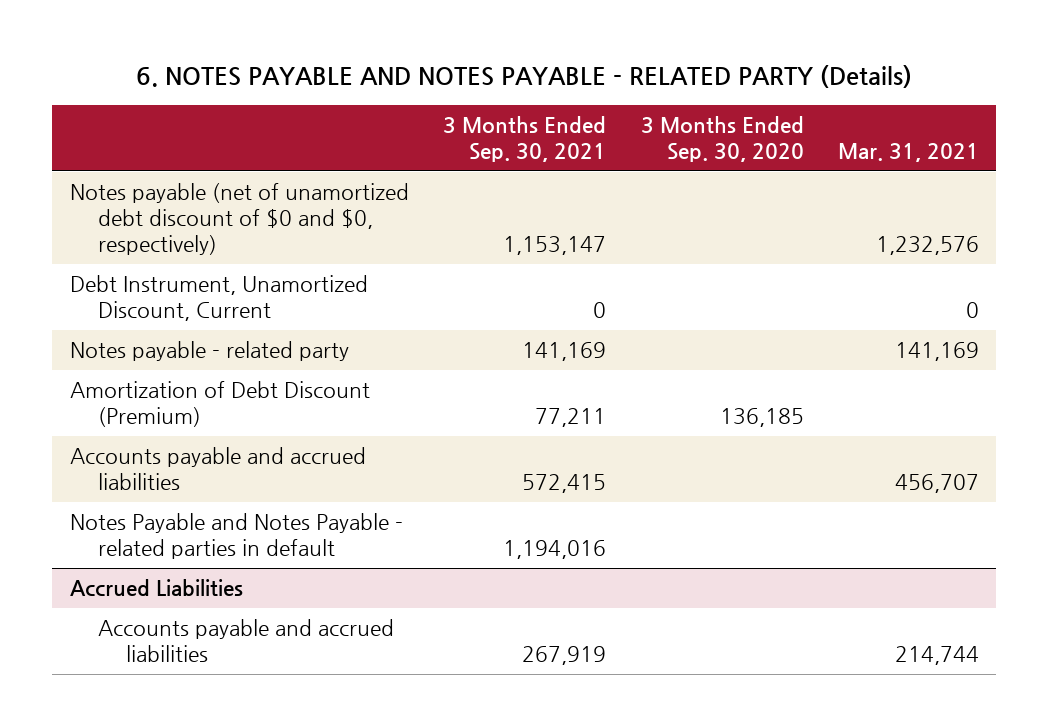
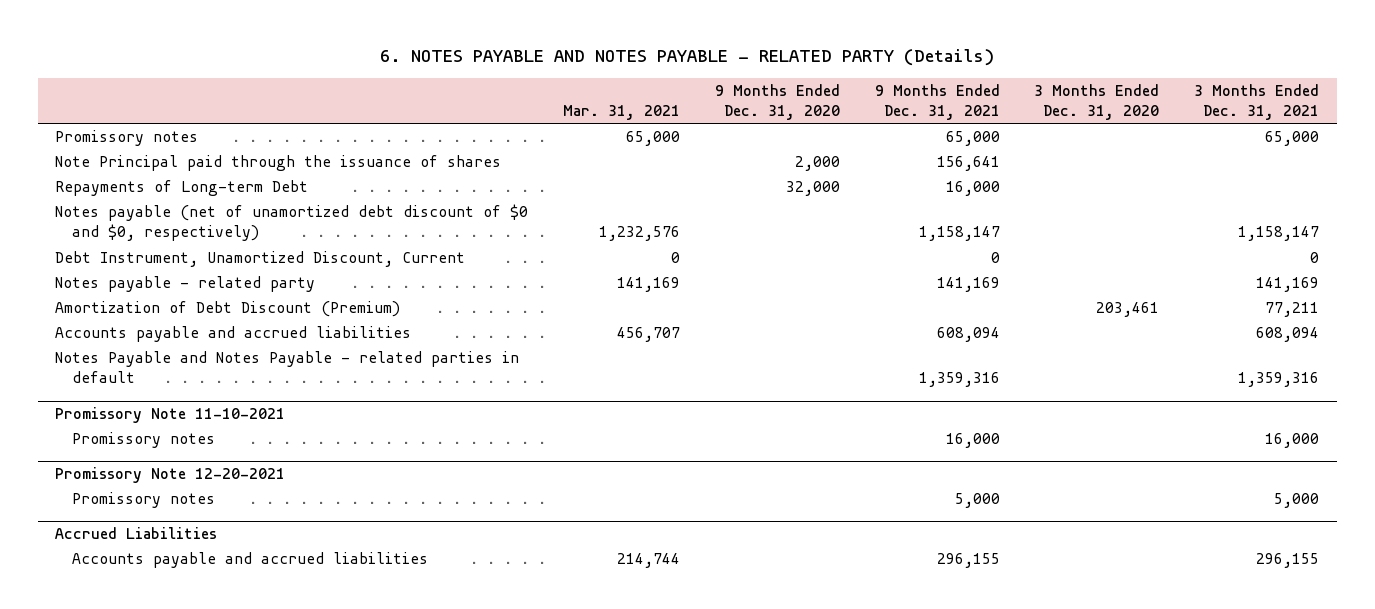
- | 3 Months Ended Sep. 30, 2021 | 3 Months Ended Sep. 30, 2020 | Mar. 31, 2021
+ | Mar. 31, 2021 | 9 Months Ended Dec. 31, 2020 | 9 Months Ended Dec. 31, 2021 | 3 Months Ended Dec. 31, 2020 | 3 Months Ended Dec. 31, 2021
+ Promissory notes | 65,000 | | 65,000 | | 65,000
+ Note Principal paid through the issuance of shares | | 2,000 | 156,641 | |
+ Repayments of Long-term Debt | | 32,000 | 16,000 | |
+ Promissory Note 11-10-2021
+ Promissory notes | | | 16,000 | | 16,000
+ Promissory Note 12-20-2021
+ Promissory notes | | | 5,000 | | 5,000

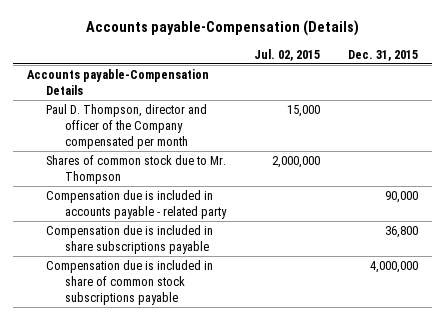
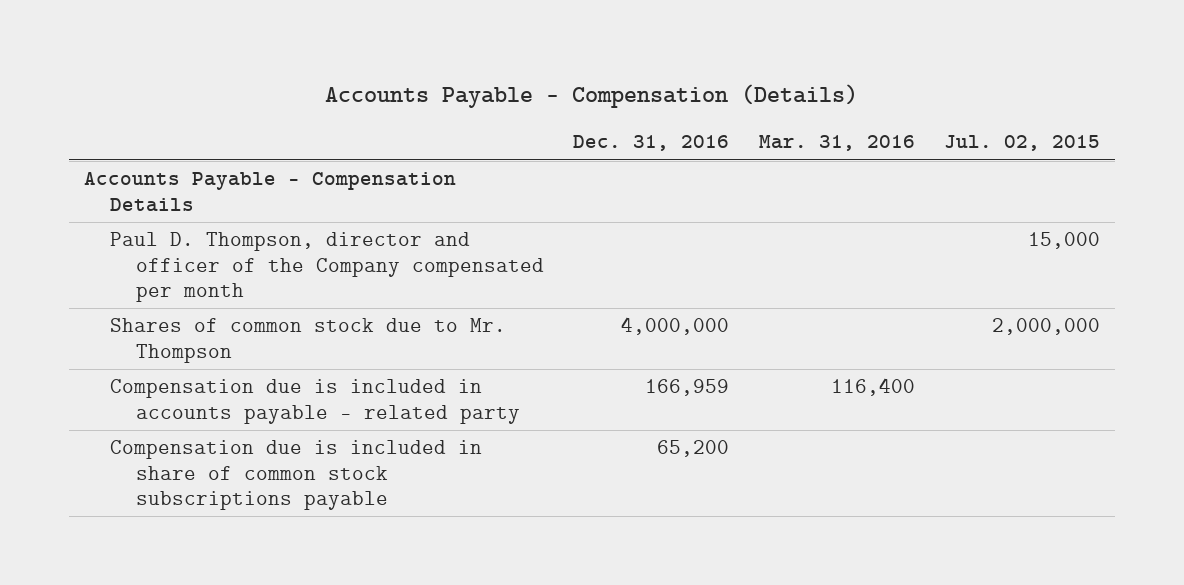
- Accounts payable-Compensation (Details)
+ Accounts Payable - Compensation (Details)
- | Jul. 02, 2015 | Dec. 31, 2015
+ | Dec. 31, 2016 | Mar. 31, 2016 | Jul. 02, 2015
- Accounts payable-Compensation Details
+ Accounts Payable - Compensation Details
- Compensation due is included in share subscriptions payable | | 36,800

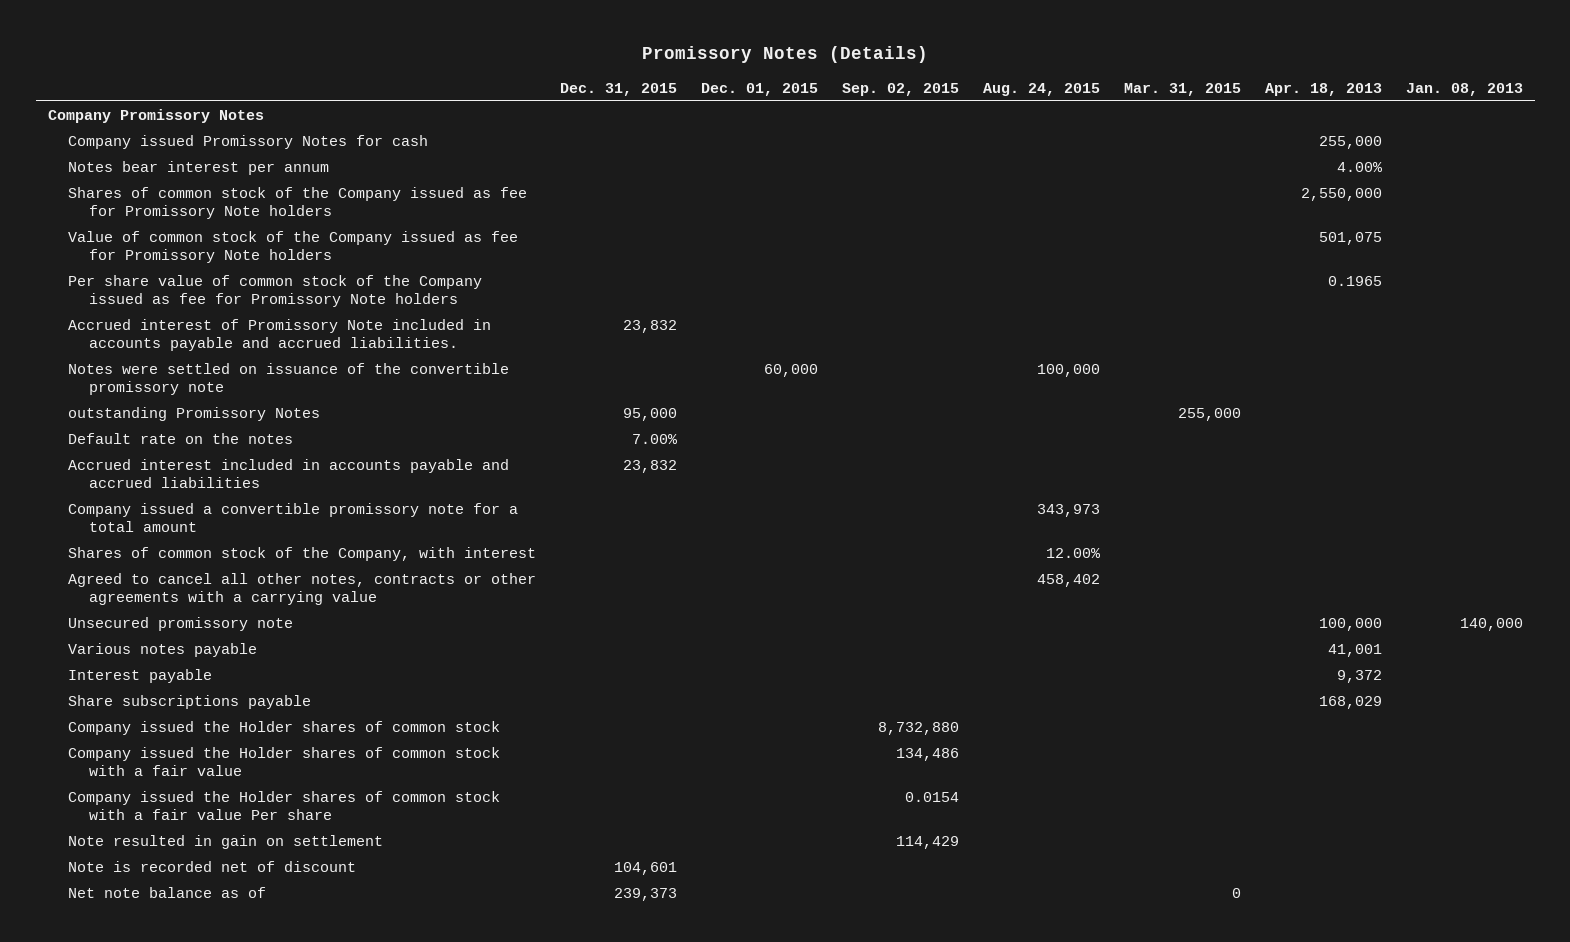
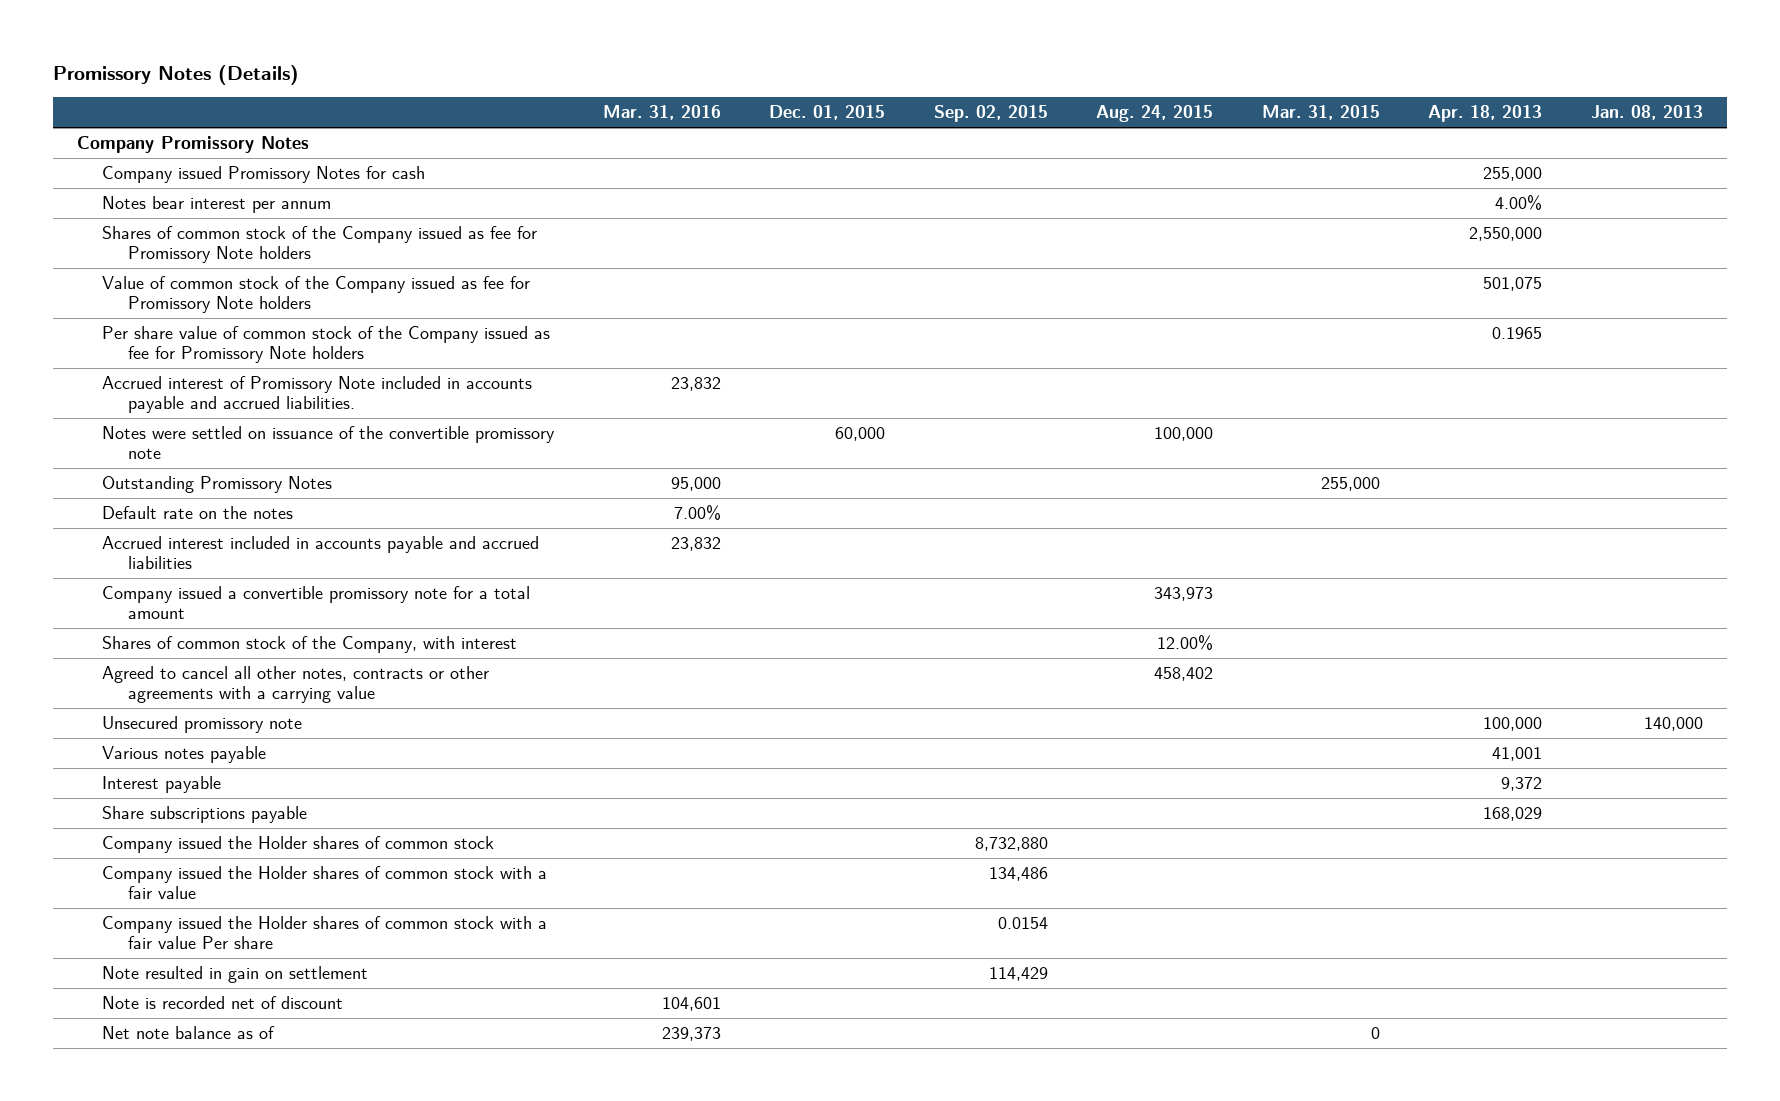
- | Dec. 31, 2015 | Dec. 01, 2015 | Sep. 02, 2015 | Aug. 24, 2015 | Mar. 31, 2015 | Apr. 18, 2013 | Jan. 08, 2013
+ | Mar. 31, 2016 | Dec. 01, 2015 | Sep. 02, 2015 | Aug. 24, 2015 | Mar. 31, 2015 | Apr. 18, 2013 | Jan. 08, 2013
- outstanding Promissory Notes | 95,000 | | | | 255,000 | |
+ Outstanding Promissory Notes | 95,000 | | | | 255,000 | |

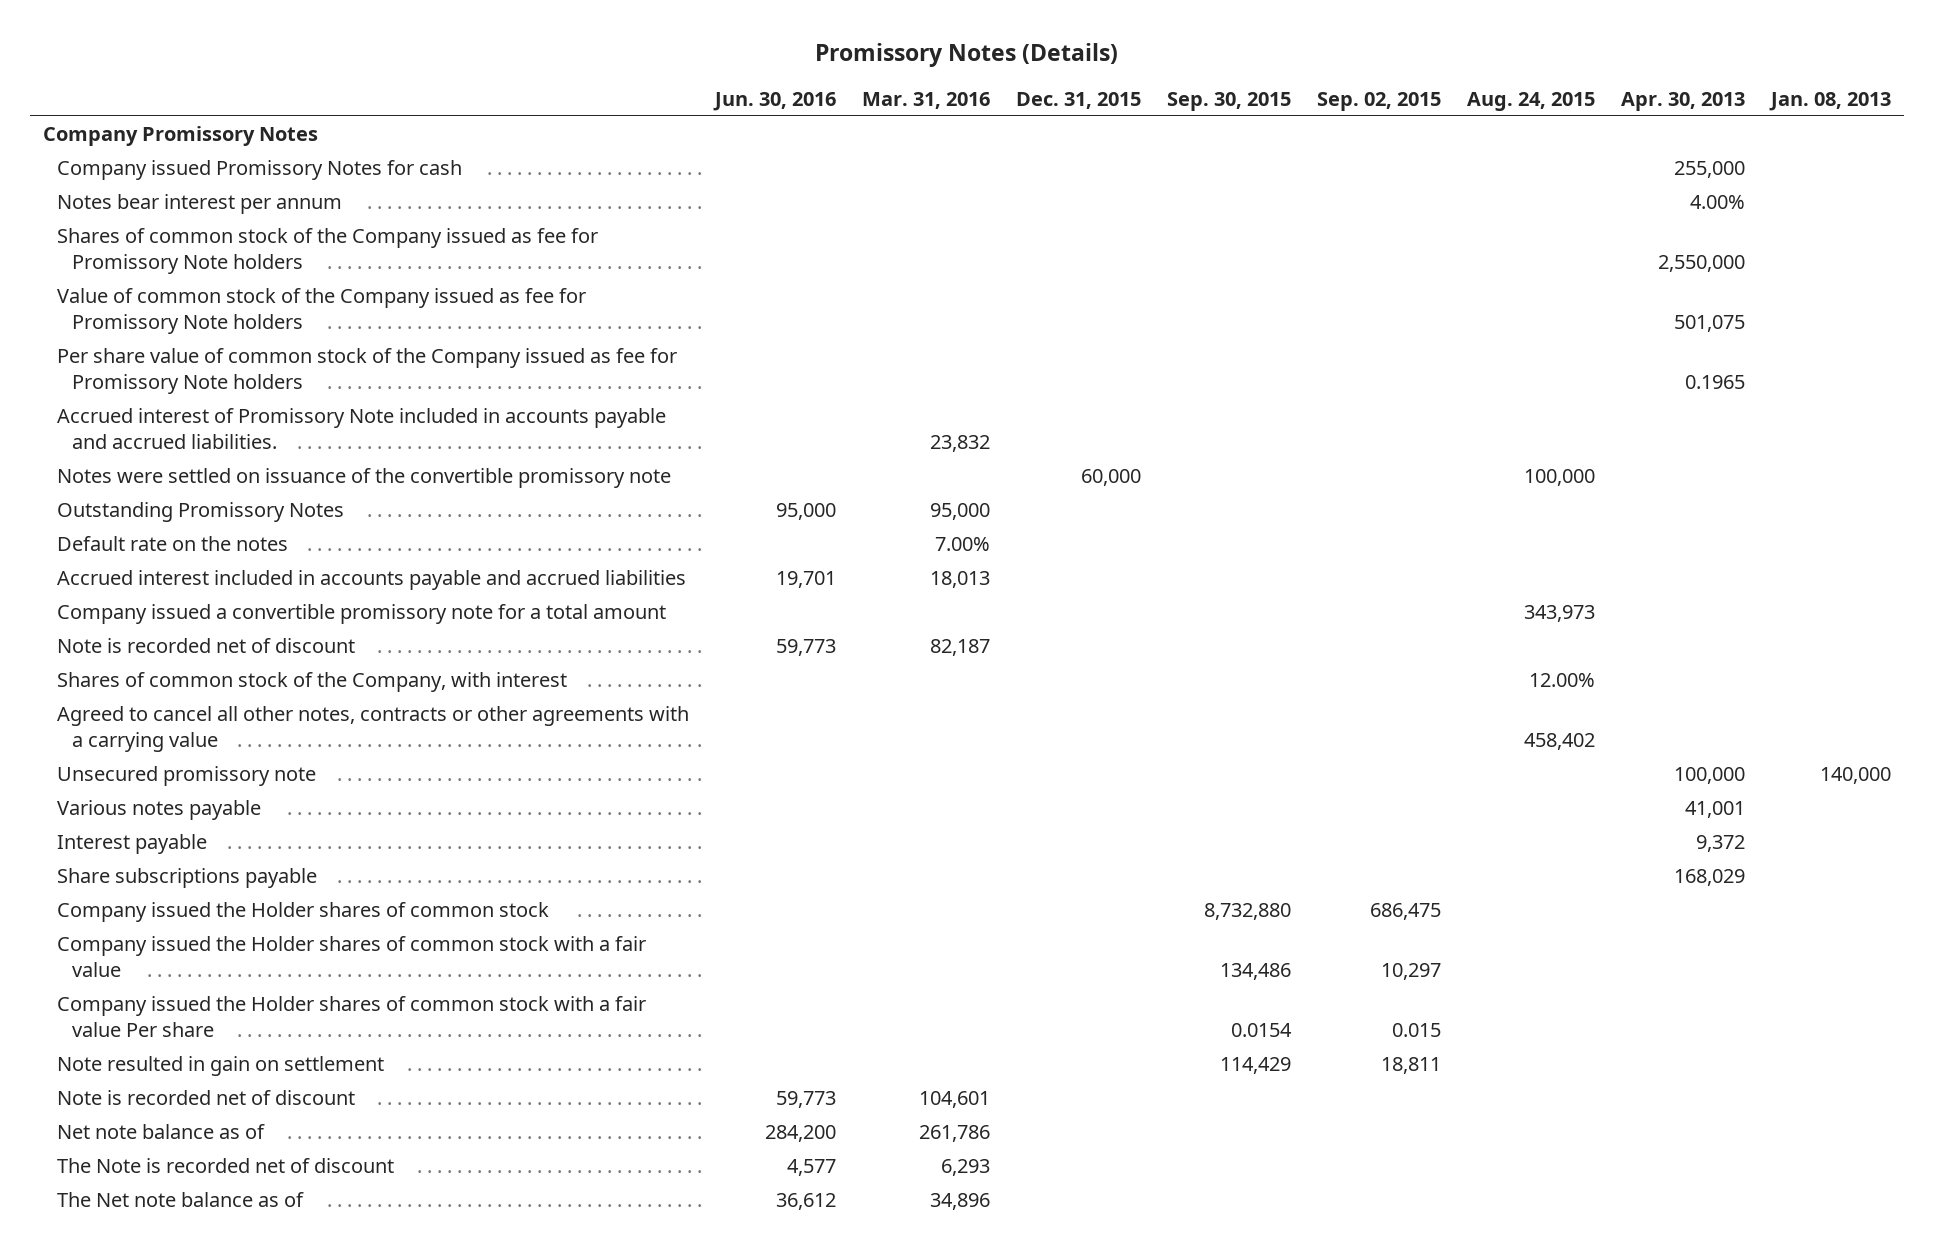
- | Mar. 31, 2016 | Dec. 01, 2015 | Sep. 02, 2015 | Aug. 24, 2015 | Mar. 31, 2015 | Apr. 18, 2013 | Jan. 08, 2013
+ | Jun. 30, 2016 | Mar. 31, 2016 | Dec. 31, 2015 | Sep. 30, 2015 | Sep. 02, 2015 | Aug. 24, 2015 | Apr. 30, 2013 | Jan. 08, 2013
- Accrued interest included in accounts payable and accrued liabilities | 23,832 | | | | | |
+ Accrued interest included in accounts payable and accrued liabilities | 19,701 | 18,013 | | | | | |
+ Note is recorded net of discount | 59,773 | 82,187 | | | | | |
- Company issued the Holder shares of common stock | | | 8,732,880 | | | |
- Company issued the Holder shares of common stock with a fair value | | | 134,486 | | | |
- Company issued the Holder shares of common stock with a fair value Per share | | | 0.0154 | | | |
- Note resulted in gain on settlement | | | 114,429 | | | |
+ Company issued the Holder shares of common stock | | | | 8,732,880 | 686,475 | | |
+ Company issued the Holder shares of common stock with a fair value | | | | 134,486 | 10,297 | | |
+ Company issued the Holder shares of common stock with a fair value Per share | | | | 0.0154 | 0.015 | | |
+ Note resulted in gain on settlement | | | | 114,429 | 18,811 | | |
- Net note balance as of | 239,373 | | | | 0 | |
+ Net note balance as of | 284,200 | 261,786 | | | | | |
+ The Note is recorded net of discount | 4,577 | 6,293 | | | | | |
+ The Net note balance as of | 36,612 | 34,896 | | | | | |

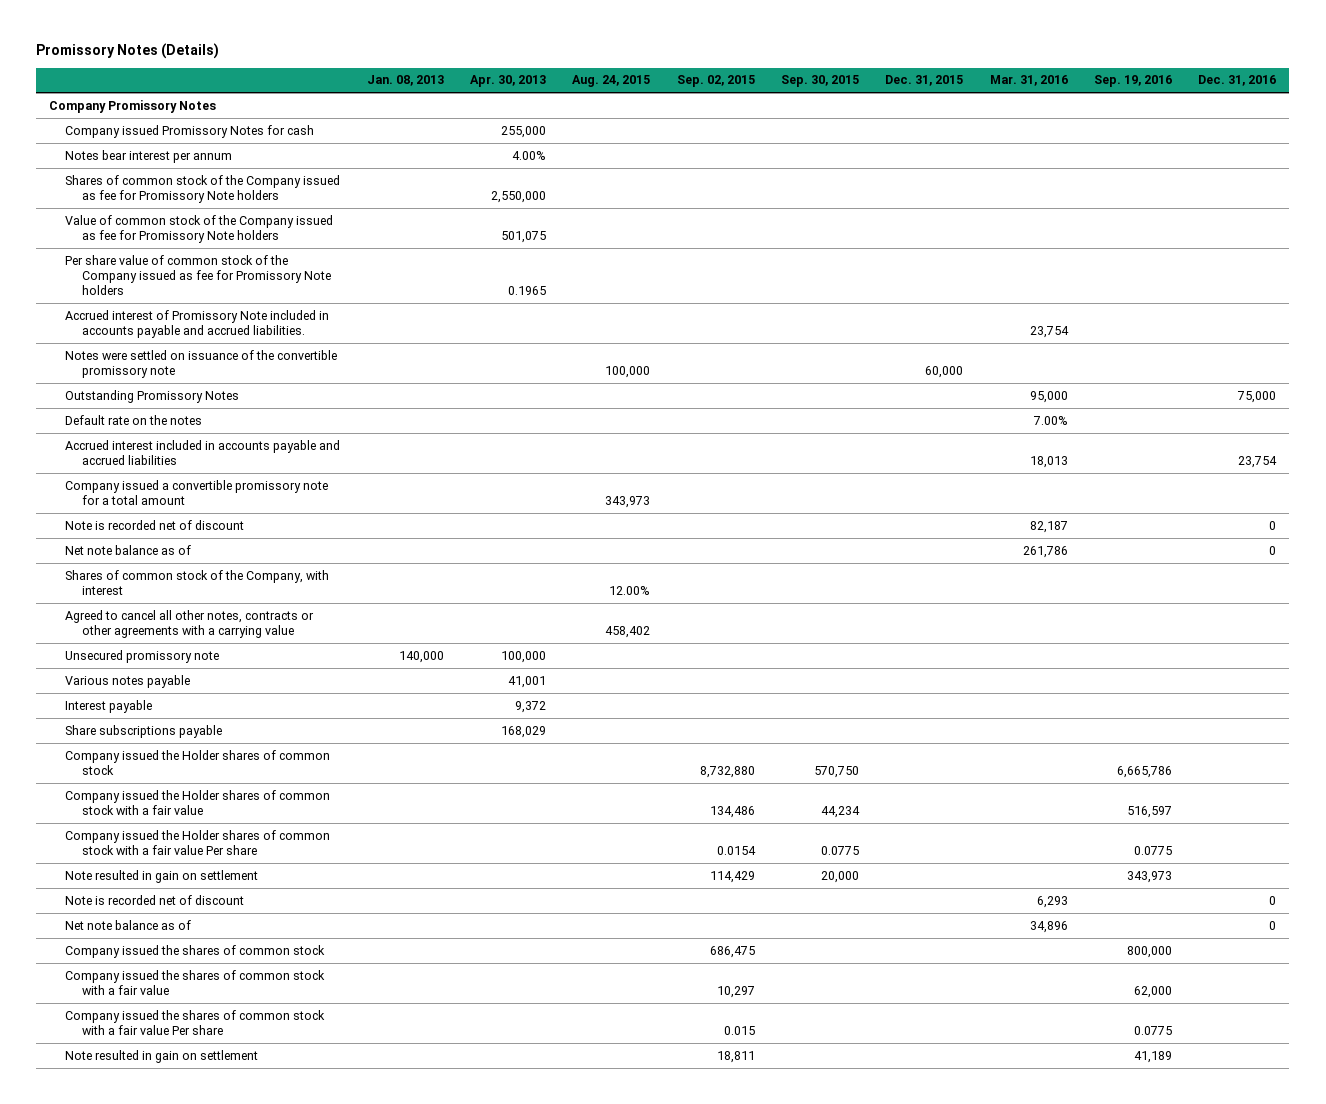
- | Jun. 30, 2016 | Mar. 31, 2016 | Dec. 31, 2015 | Sep. 30, 2015 | Sep. 02, 2015 | Aug. 24, 2015 | Apr. 30, 2013 | Jan. 08, 2013
+ | Jan. 08, 2013 | Apr. 30, 2013 | Aug. 24, 2015 | Sep. 02, 2015 | Sep. 30, 2015 | Dec. 31, 2015 | Mar. 31, 2016 | Sep. 19, 2016 | Dec. 31, 2016
- Accrued interest of Promissory Note included in accounts payable and accrued liabilities. | | 23,832 | | | | | |
+ Accrued interest of Promissory Note included in accounts payable and accrued liabilities. | | | | | | | 23,754 | |
moved up: Net note balance as of | | | | | | | 261,786 | | 0
- Company issued the Holder shares of common stock | | | | 8,732,880 | 686,475 | | |
- Company issued the Holder shares of common stock with a fair value | | | | 134,486 | 10,297 | | |
- Company issued the Holder shares of common stock with a fair value Per share | | | | 0.0154 | 0.015 | | |
- Note resulted in gain on settlement | | | | 114,429 | 18,811 | | |
- Note is recorded net of discount | 59,773 | 104,601 | | | | | |
- The Note is recorded net of discount | 4,577 | 6,293 | | | | | |
- The Net note balance as of | 36,612 | 34,896 | | | | | |
+ Company issued the Holder shares of common stock | | | | 8,732,880 | 570,750 | | | 6,665,786 |
+ Company issued the Holder shares of common stock with a fair value | | | | 134,486 | 44,234 | | | 516,597 |
+ Company issued the Holder shares of common stock with a fair value Per share | | | | 0.0154 | 0.0775 | | | 0.0775 |
+ Note resulted in gain on settlement | | | | 114,429 | 20,000 | | | 343,973 |
+ Note is recorded net of discount | | | | | | | 6,293 | | 0
+ Net note balance as of | | | | | | | 34,896 | | 0
+ Company issued the shares of common stock | | | | 686,475 | | | | 800,000 |
+ Company issued the shares of common stock with a fair value | | | | 10,297 | | | | 62,000 |
+ Company issued the shares of common stock with a fair value Per share | | | | 0.015 | | | | 0.0775 |
+ Note resulted in gain on settlement | | | | 18,811 | | | | 41,189 |

